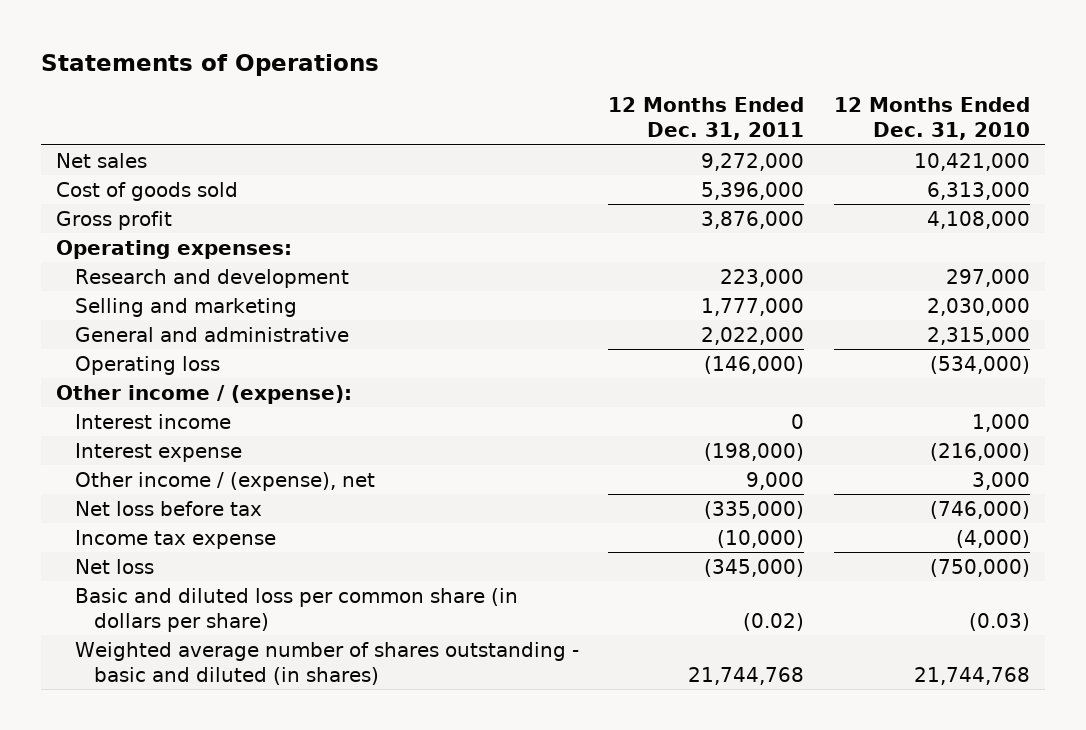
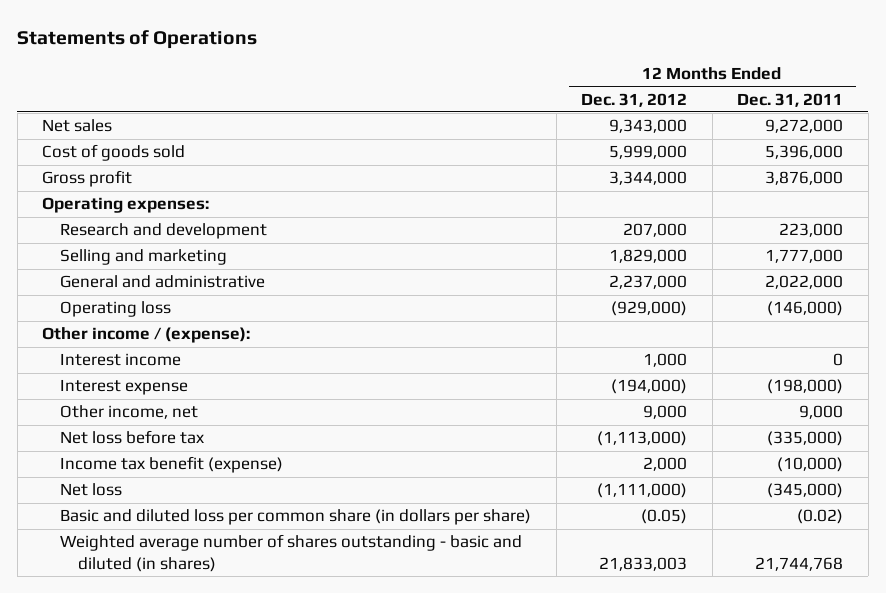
- | 12 Months Ended Dec. 31, 2011 | 12 Months Ended Dec. 31, 2010
+ | 12 Months Ended Dec. 31, 2012 | 12 Months Ended Dec. 31, 2011
- Other income / (expense), net | 9,000 | 3,000
+ Other income, net | 9,000 | 9,000
- Income tax expense | (10,000) | (4,000)
+ Income tax benefit (expense) | 2,000 | (10,000)

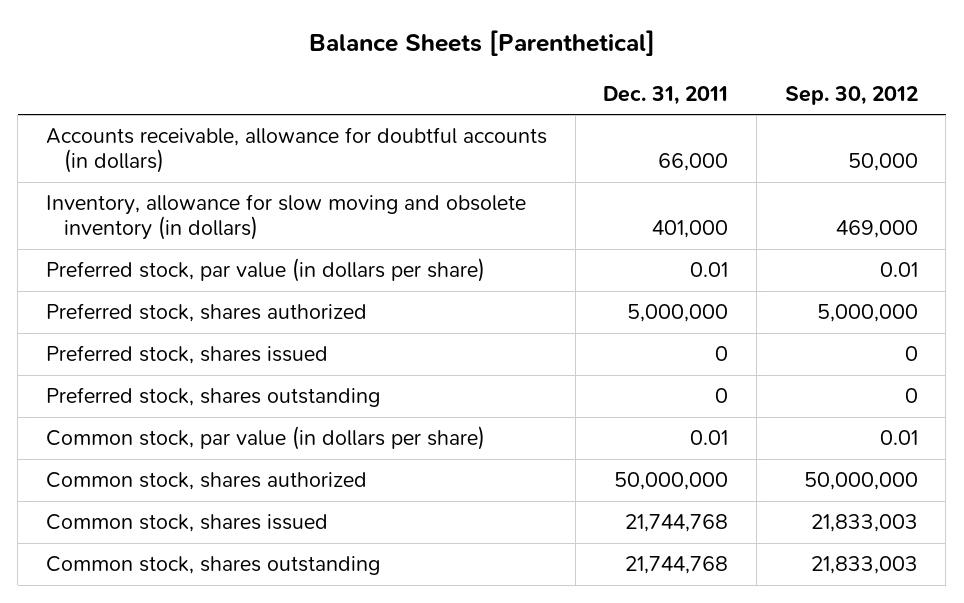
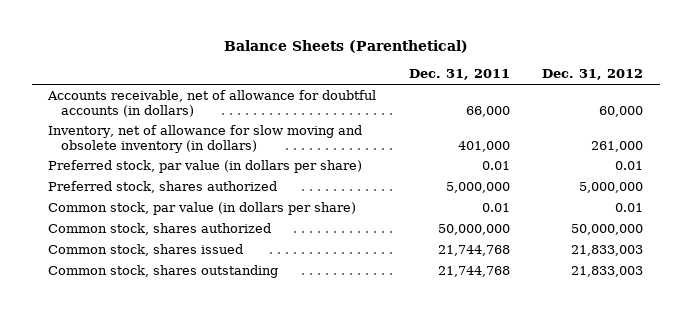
- Balance Sheets [Parenthetical]
+ Balance Sheets (Parenthetical)
- | Dec. 31, 2011 | Sep. 30, 2012
+ | Dec. 31, 2011 | Dec. 31, 2012
- Accounts receivable, allowance for doubtful accounts (in dollars) | 66,000 | 50,000
- Inventory, allowance for slow moving and obsolete inventory (in dollars) | 401,000 | 469,000
+ Accounts receivable, net of allowance for doubtful accounts (in dollars) | 66,000 | 60,000
+ Inventory, net of allowance for slow moving and obsolete inventory (in dollars) | 401,000 | 261,000
- Preferred stock, shares issued | 0 | 0
- Preferred stock, shares outstanding | 0 | 0

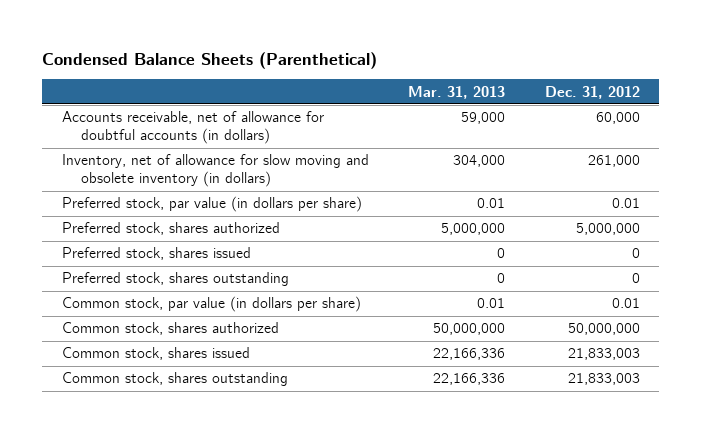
- Balance Sheets (Parenthetical)
+ Condensed Balance Sheets (Parenthetical)
- | Dec. 31, 2011 | Dec. 31, 2012
+ | Mar. 31, 2013 | Dec. 31, 2012
+ Preferred stock, shares issued | 0 | 0
+ Preferred stock, shares outstanding | 0 | 0

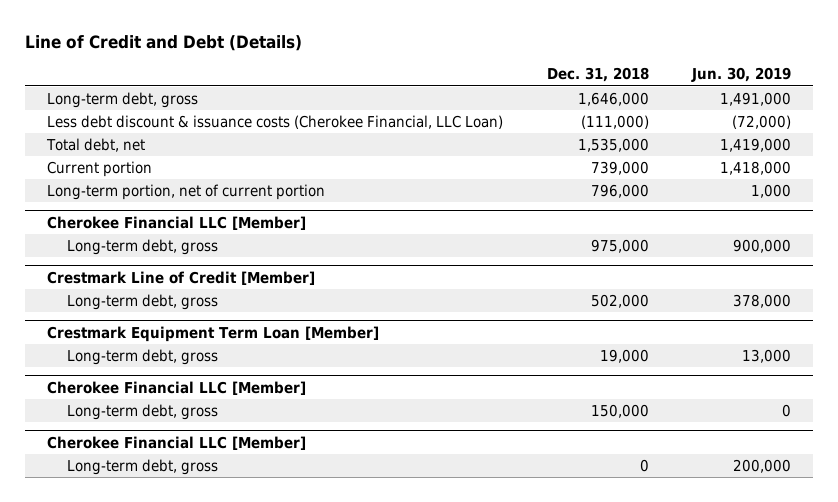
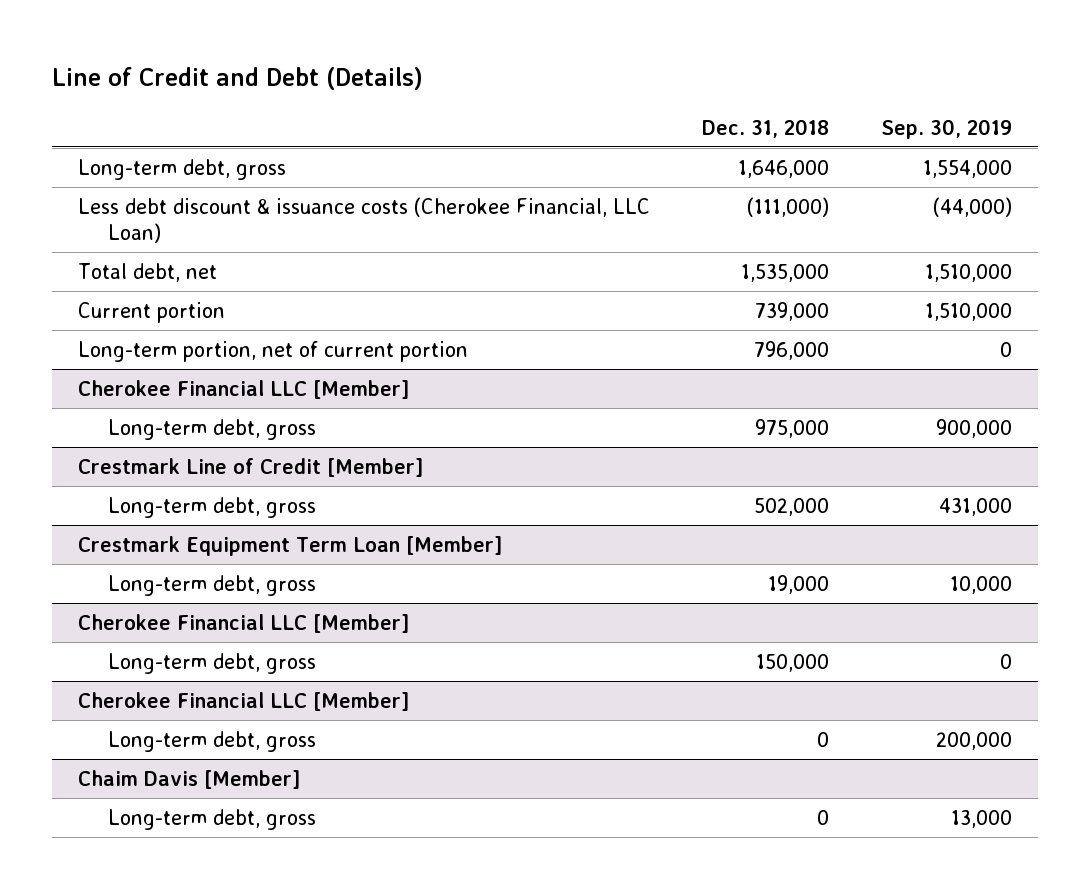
- | Dec. 31, 2018 | Jun. 30, 2019
+ | Dec. 31, 2018 | Sep. 30, 2019
+ Chaim Davis [Member]
+ Long-term debt, gross | 0 | 13,000

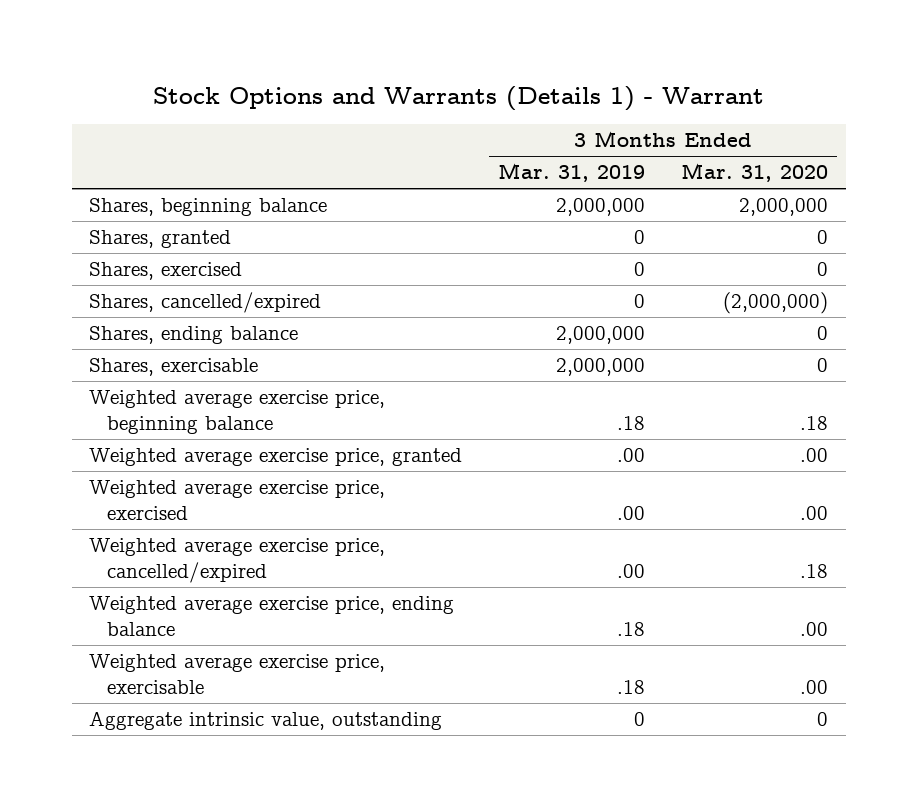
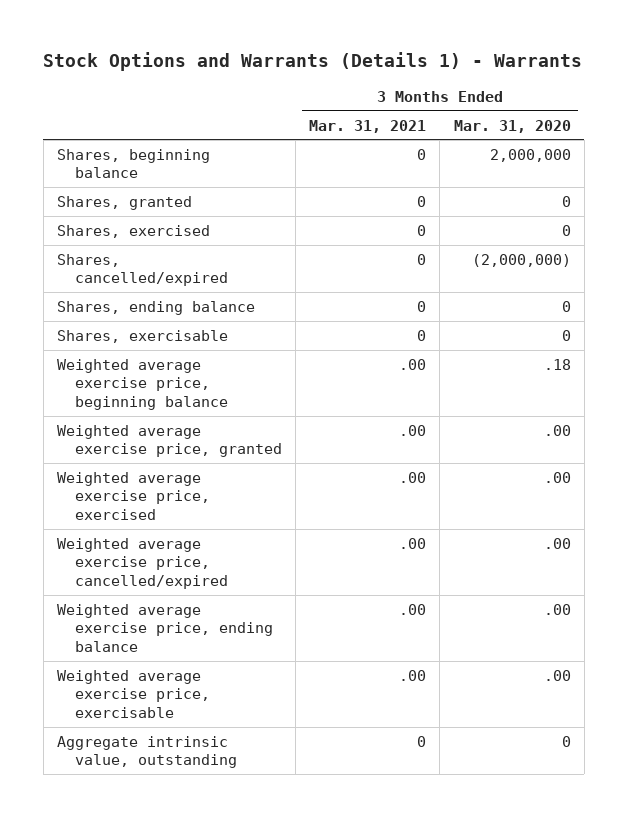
- Stock Options and Warrants (Details 1) - Warrant
+ Stock Options and Warrants (Details 1) - Warrants
- | 3 Months Ended Mar. 31, 2019 | 3 Months Ended Mar. 31, 2020
+ | 3 Months Ended Mar. 31, 2021 | 3 Months Ended Mar. 31, 2020
- Weighted average exercise price, cancelled/expired | .00 | .18
+ Weighted average exercise price, cancelled/expired | .00 | .00

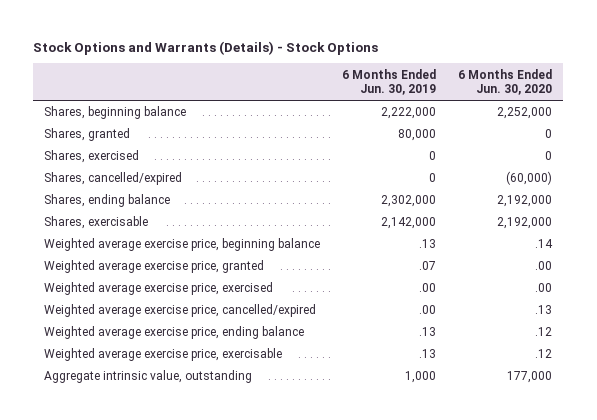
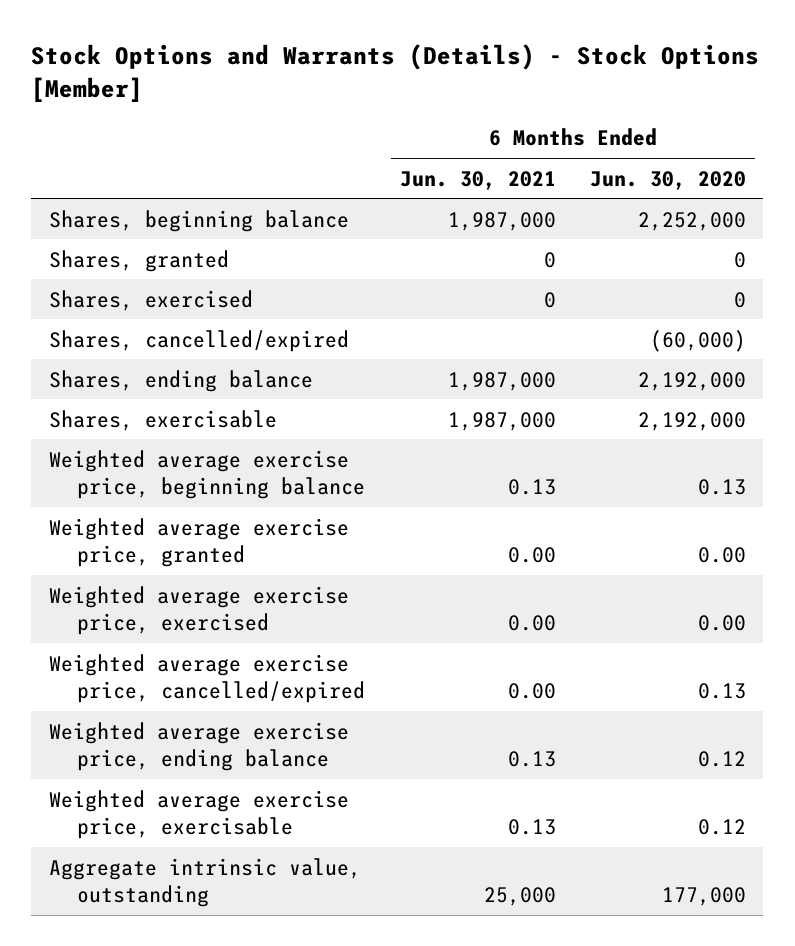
- Stock Options and Warrants (Details) - Stock Options
+ Stock Options and Warrants (Details) - Stock Options [Member]
- | 6 Months Ended Jun. 30, 2019 | 6 Months Ended Jun. 30, 2020
+ | 6 Months Ended Jun. 30, 2021 | 6 Months Ended Jun. 30, 2020
- Weighted average exercise price, beginning balance | .13 | .14
- Weighted average exercise price, granted | .07 | .00
- Weighted average exercise price, exercised | .00 | .00
- Weighted average exercise price, cancelled/expired | .00 | .13
- Weighted average exercise price, ending balance | .13 | .12
- Weighted average exercise price, exercisable | .13 | .12
+ Weighted average exercise price, beginning balance | 0.13 | 0.13
+ Weighted average exercise price, granted | 0.00 | 0.00
+ Weighted average exercise price, exercised | 0.00 | 0.00
+ Weighted average exercise price, cancelled/expired | 0.00 | 0.13
+ Weighted average exercise price, ending balance | 0.13 | 0.12
+ Weighted average exercise price, exercisable | 0.13 | 0.12

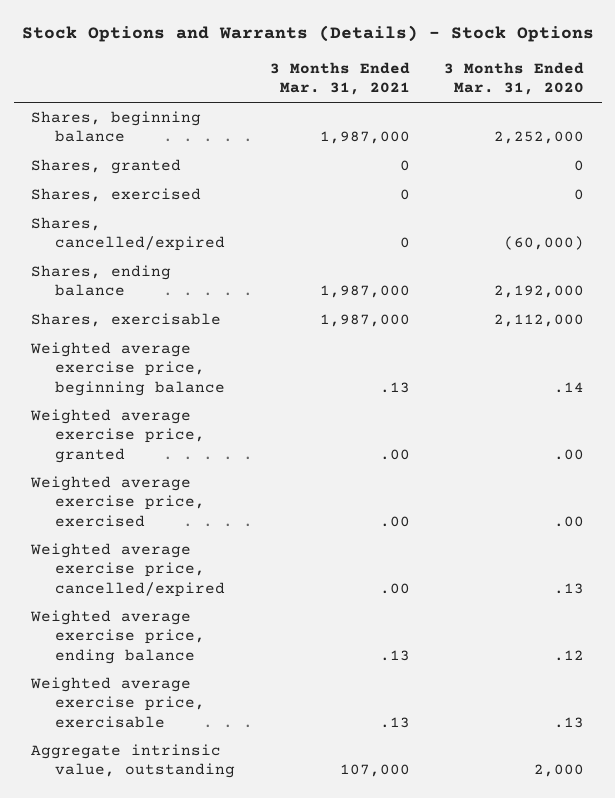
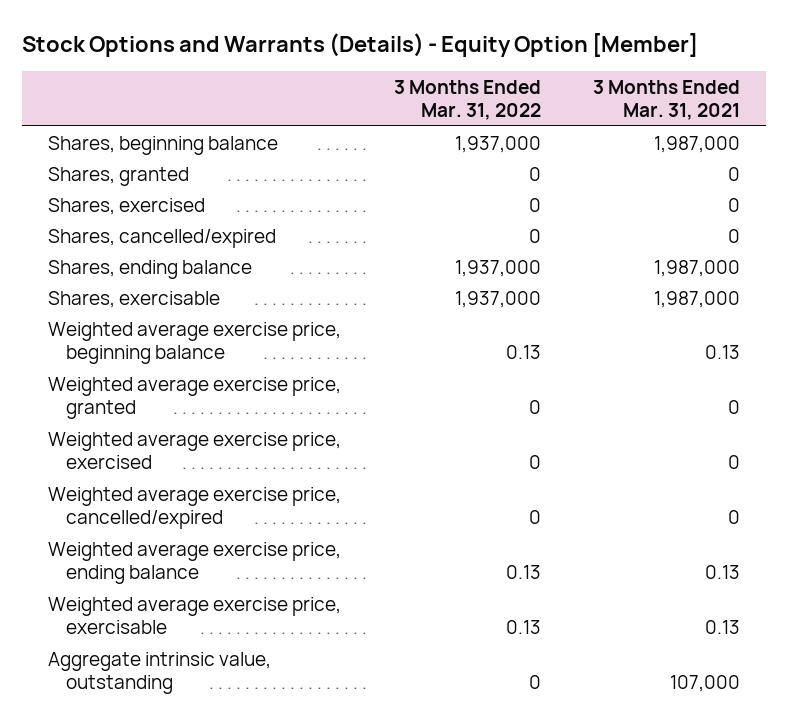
- Stock Options and Warrants (Details) - Stock Options
+ Stock Options and Warrants (Details) - Equity Option [Member]
- | 3 Months Ended Mar. 31, 2021 | 3 Months Ended Mar. 31, 2020
+ | 3 Months Ended Mar. 31, 2022 | 3 Months Ended Mar. 31, 2021
- Weighted average exercise price, beginning balance | .13 | .14
- Weighted average exercise price, granted | .00 | .00
- Weighted average exercise price, exercised | .00 | .00
- Weighted average exercise price, cancelled/expired | .00 | .13
- Weighted average exercise price, ending balance | .13 | .12
- Weighted average exercise price, exercisable | .13 | .13
+ Weighted average exercise price, beginning balance | 0.13 | 0.13
+ Weighted average exercise price, granted | 0 | 0
+ Weighted average exercise price, exercised | 0 | 0
+ Weighted average exercise price, cancelled/expired | 0 | 0
+ Weighted average exercise price, ending balance | 0.13 | 0.13
+ Weighted average exercise price, exercisable | 0.13 | 0.13

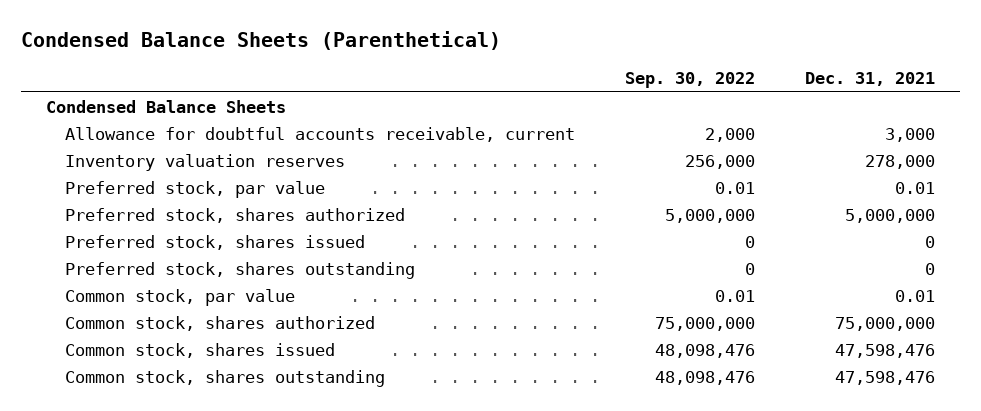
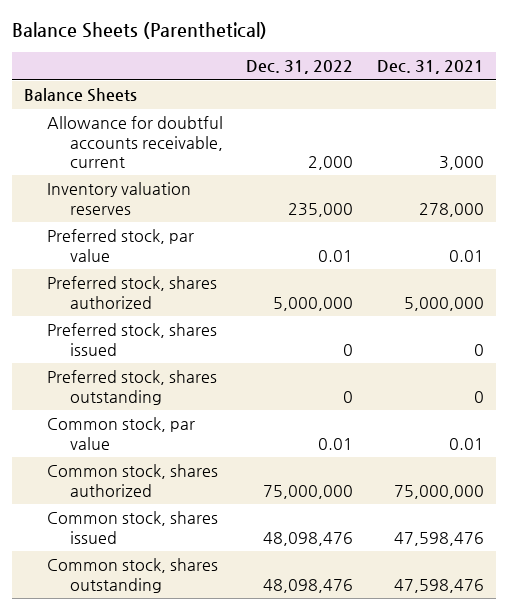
- Condensed Balance Sheets (Parenthetical)
+ Balance Sheets (Parenthetical)
- | Sep. 30, 2022 | Dec. 31, 2021
+ | Dec. 31, 2022 | Dec. 31, 2021
- Condensed Balance Sheets
+ Balance Sheets

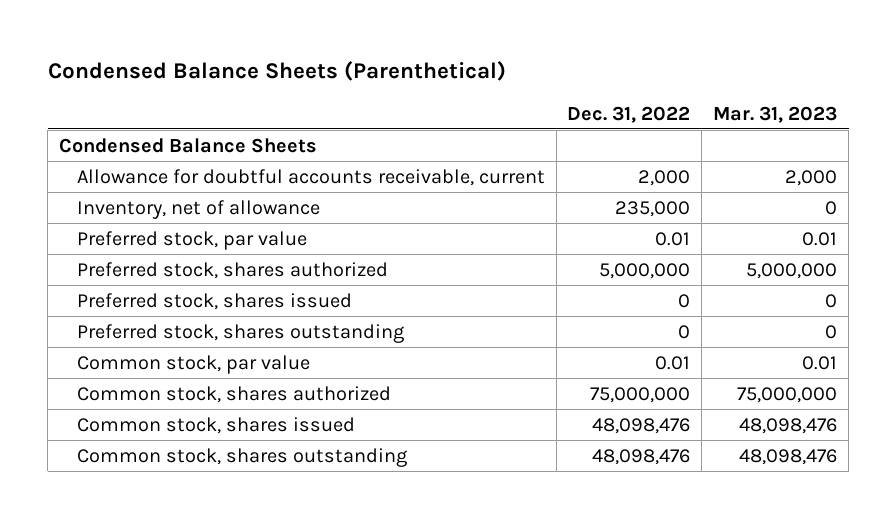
- Balance Sheets (Parenthetical)
+ Condensed Balance Sheets (Parenthetical)
- | Dec. 31, 2022 | Dec. 31, 2021
+ | Dec. 31, 2022 | Mar. 31, 2023
- Balance Sheets
+ Condensed Balance Sheets
- Inventory valuation reserves | 235,000 | 278,000
+ Inventory, net of allowance | 235,000 | 0

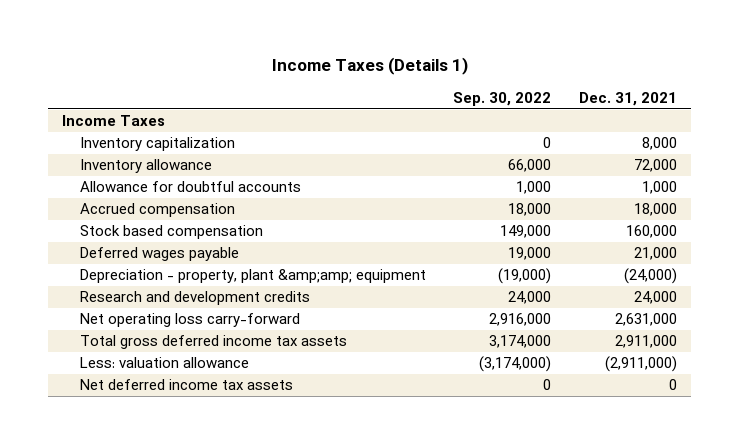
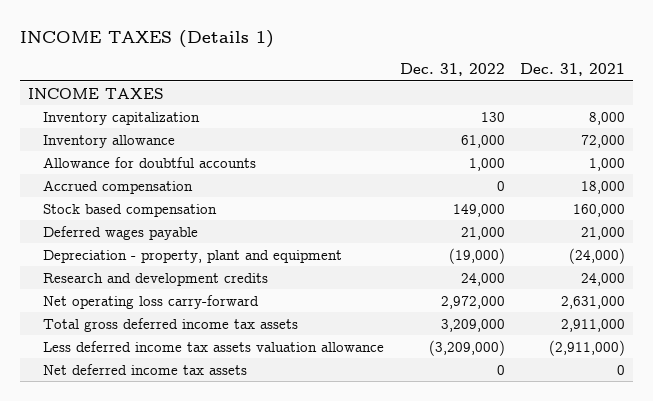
- Income Taxes (Details 1)
+ INCOME TAXES (Details 1)
- | Sep. 30, 2022 | Dec. 31, 2021
+ | Dec. 31, 2022 | Dec. 31, 2021
- Income Taxes
+ INCOME TAXES
- Depreciation - property, plant &amp;amp; equipment | (19,000) | (24,000)
+ Depreciation - property, plant and equipment | (19,000) | (24,000)
- Less: valuation allowance | (3,174,000) | (2,911,000)
+ Less deferred income tax assets valuation allowance | (3,209,000) | (2,911,000)

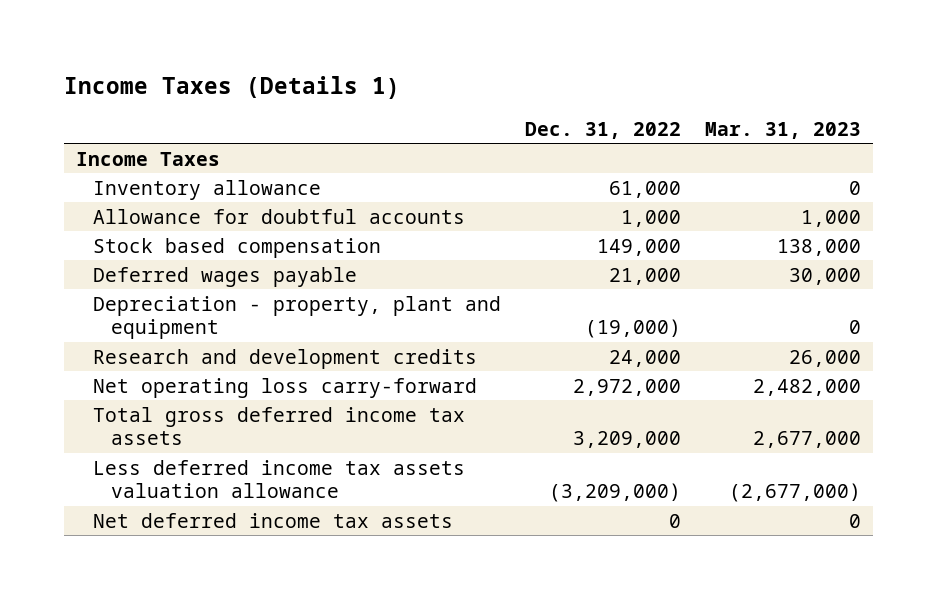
- INCOME TAXES (Details 1)
+ Income Taxes (Details 1)
- | Dec. 31, 2022 | Dec. 31, 2021
+ | Dec. 31, 2022 | Mar. 31, 2023
- INCOME TAXES
- Inventory capitalization | 130 | 8,000
+ Income Taxes
- Accrued compensation | 0 | 18,000

